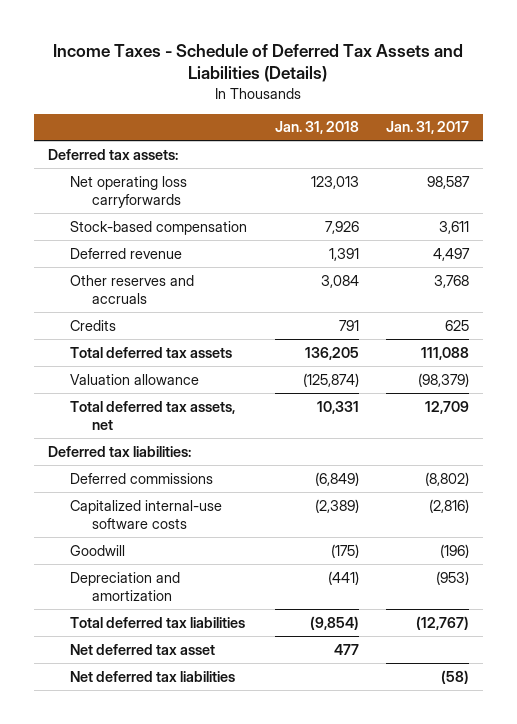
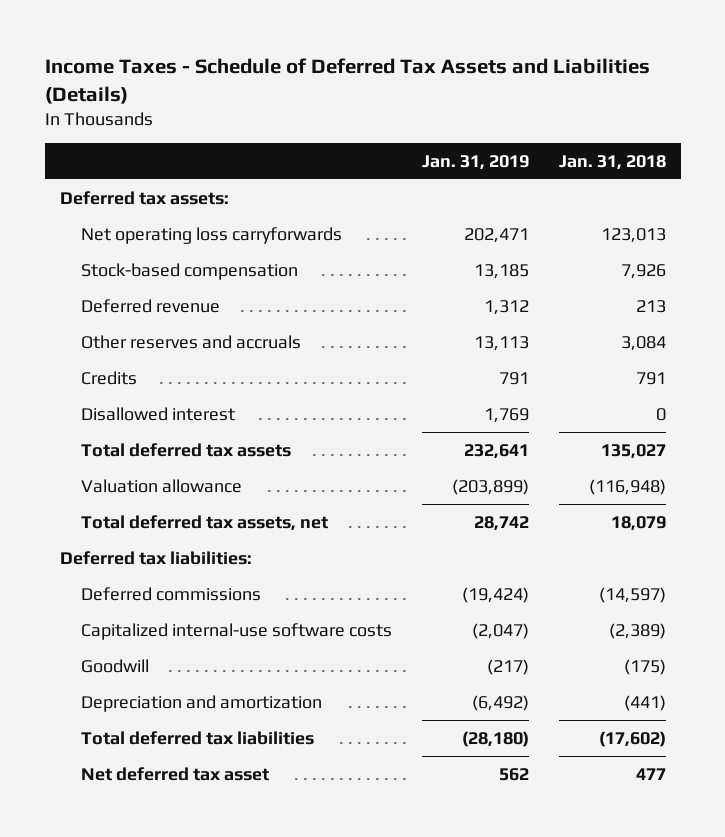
- | Jan. 31, 2018 | Jan. 31, 2017
+ | Jan. 31, 2019 | Jan. 31, 2018
- Deferred revenue | 1,391 | 4,497
+ Deferred revenue | 1,312 | 213
- Total deferred tax assets | 136,205 | 111,088
- Valuation allowance | (125,874) | (98,379)
- Total deferred tax assets, net | 10,331 | 12,709
+ Disallowed interest | 1,769 | 0
+ Total deferred tax assets | 232,641 | 135,027
+ Valuation allowance | (203,899) | (116,948)
+ Total deferred tax assets, net | 28,742 | 18,079
- Deferred commissions | (6,849) | (8,802)
+ Deferred commissions | (19,424) | (14,597)
- Total deferred tax liabilities | (9,854) | (12,767)
+ Total deferred tax liabilities | (28,180) | (17,602)
- Net deferred tax liabilities | | (58)

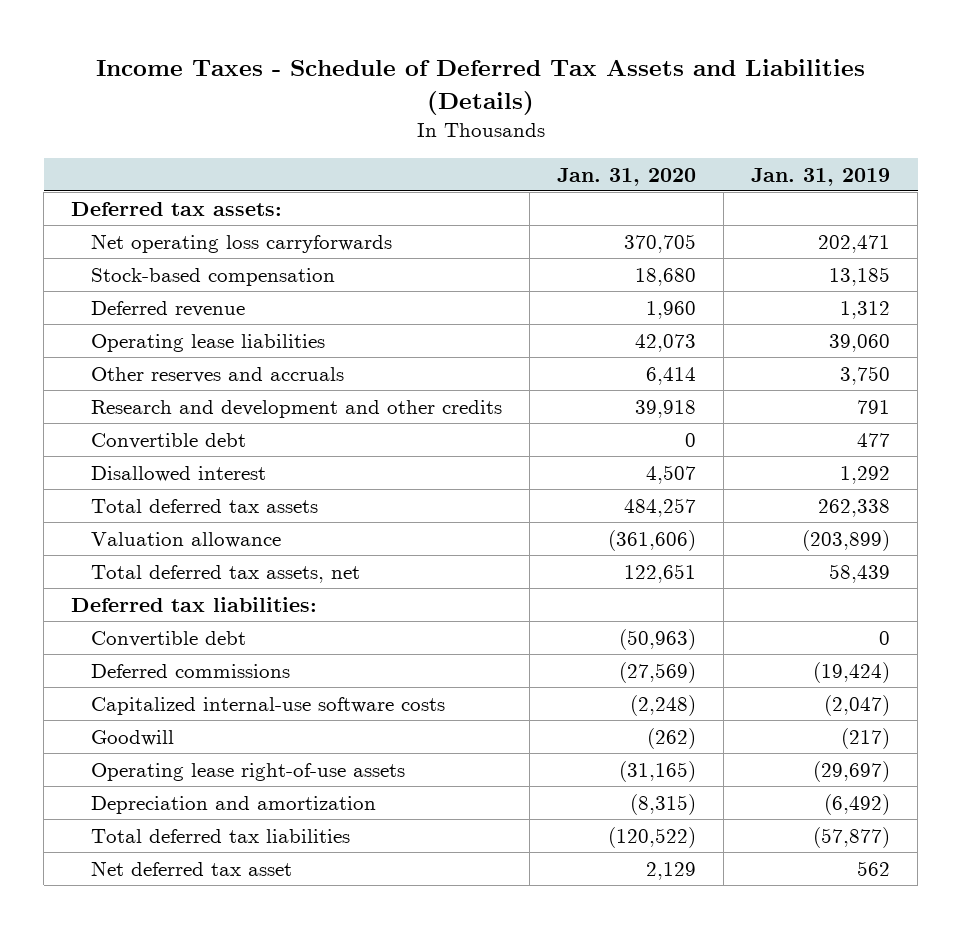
- | Jan. 31, 2019 | Jan. 31, 2018
+ | Jan. 31, 2020 | Jan. 31, 2019
- Other reserves and accruals | 13,113 | 3,084
- Credits | 791 | 791
- Disallowed interest | 1,769 | 0
- Total deferred tax assets | 232,641 | 135,027
+ Operating lease liabilities | 42,073 | 39,060
+ Other reserves and accruals | 6,414 | 3,750
+ Research and development and other credits | 39,918 | 791
+ Convertible debt | 0 | 477
+ Disallowed interest | 4,507 | 1,292
+ Total deferred tax assets | 484,257 | 262,338
- Total deferred tax assets, net | 28,742 | 18,079
+ Total deferred tax assets, net | 122,651 | 58,439
+ Convertible debt | (50,963) | 0
+ Operating lease right-of-use assets | (31,165) | (29,697)
- Total deferred tax liabilities | (28,180) | (17,602)
+ Total deferred tax liabilities | (120,522) | (57,877)

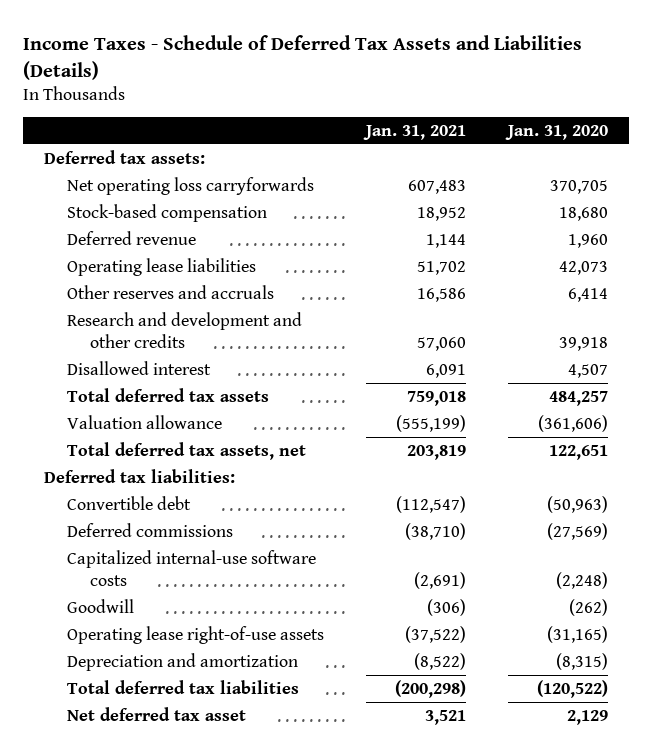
- | Jan. 31, 2020 | Jan. 31, 2019
+ | Jan. 31, 2021 | Jan. 31, 2020
- Convertible debt | 0 | 477

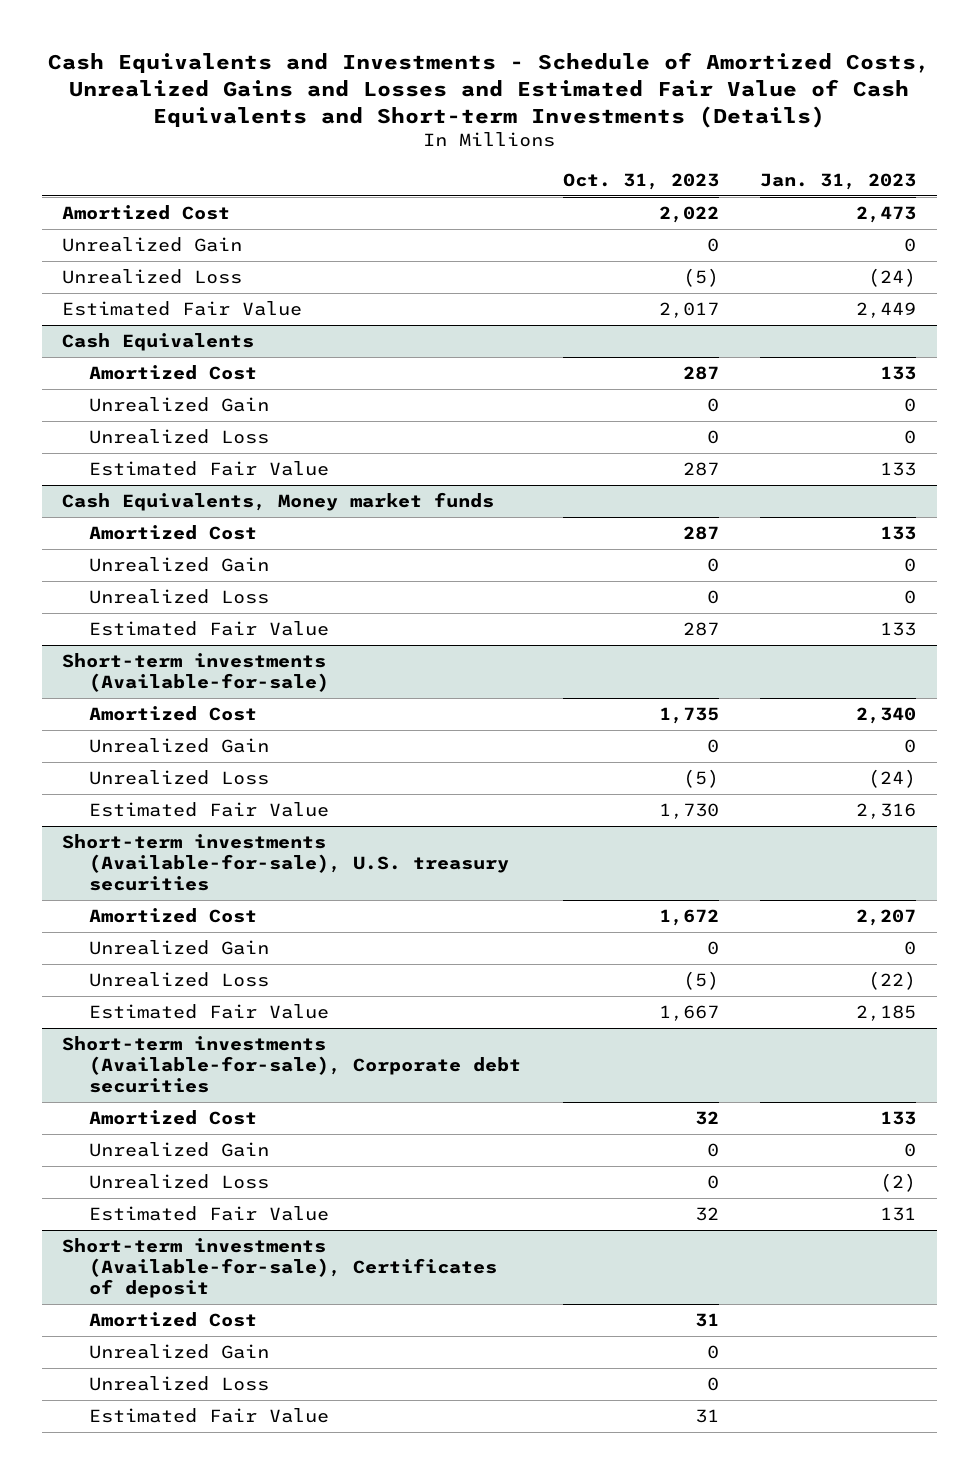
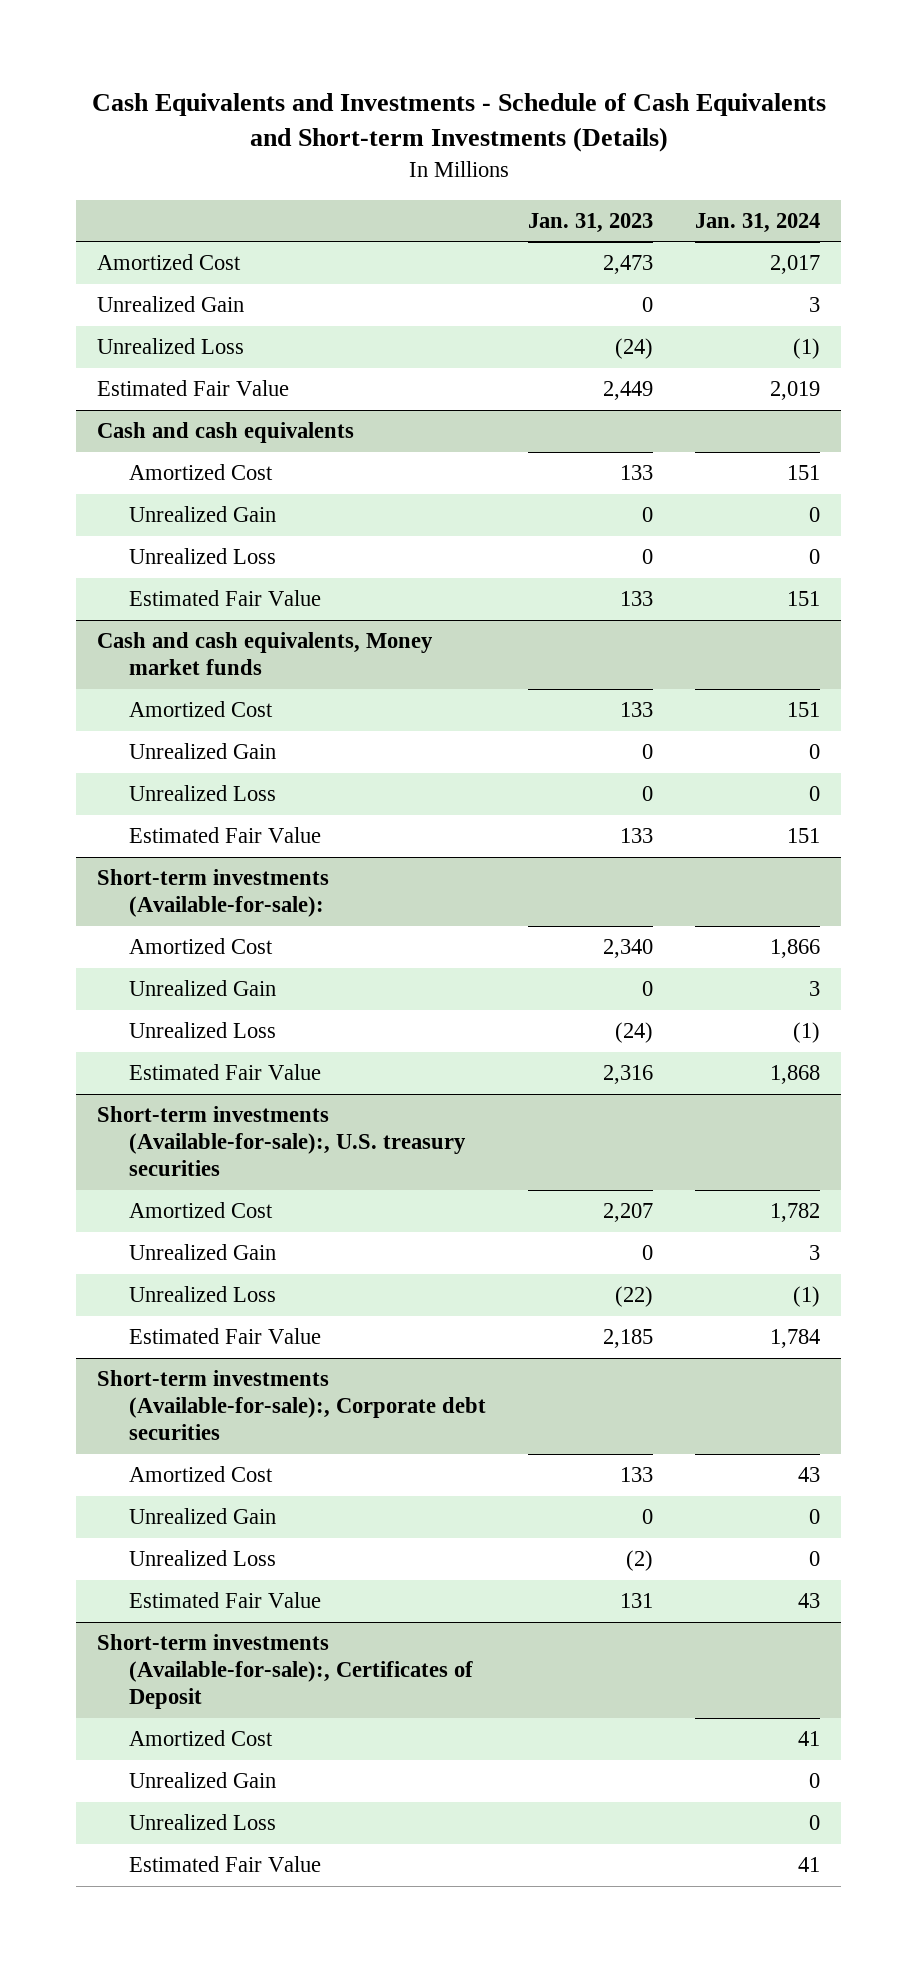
- Cash Equivalents and Investments - Schedule of Amortized Costs, Unrealized Gains and Losses and Estimated Fair Value of Cash Equivalents and Short-term Investments (Details)
+ Cash Equivalents and Investments - Schedule of Cash Equivalents and Short-term Investments (Details)
- | Oct. 31, 2023 | Jan. 31, 2023
+ | Jan. 31, 2023 | Jan. 31, 2024
- Cash Equivalents
+ Cash and cash equivalents
- Cash Equivalents, Money market funds
+ Cash and cash equivalents, Money market funds
- Short-term investments (Available-for-sale)
+ Short-term investments (Available-for-sale):
- Short-term investments (Available-for-sale), U.S. treasury securities
+ Short-term investments (Available-for-sale):, U.S. treasury securities
- Short-term investments (Available-for-sale), Corporate debt securities
+ Short-term investments (Available-for-sale):, Corporate debt securities
- Short-term investments (Available-for-sale), Certificates of deposit
+ Short-term investments (Available-for-sale):, Certificates of Deposit

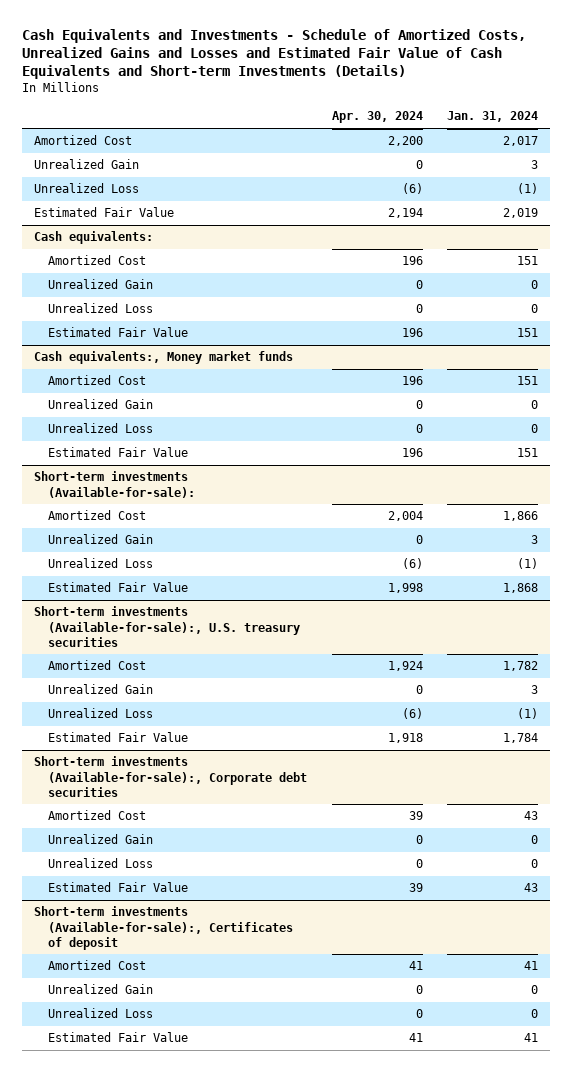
- Cash Equivalents and Investments - Schedule of Cash Equivalents and Short-term Investments (Details)
+ Cash Equivalents and Investments - Schedule of Amortized Costs, Unrealized Gains and Losses and Estimated Fair Value of Cash Equivalents and Short-term Investments (Details)
- | Jan. 31, 2023 | Jan. 31, 2024
+ | Apr. 30, 2024 | Jan. 31, 2024
- Cash and cash equivalents
+ Cash equivalents:
- Cash and cash equivalents, Money market funds
+ Cash equivalents:, Money market funds
- Short-term investments (Available-for-sale):, Certificates of Deposit
+ Short-term investments (Available-for-sale):, Certificates of deposit

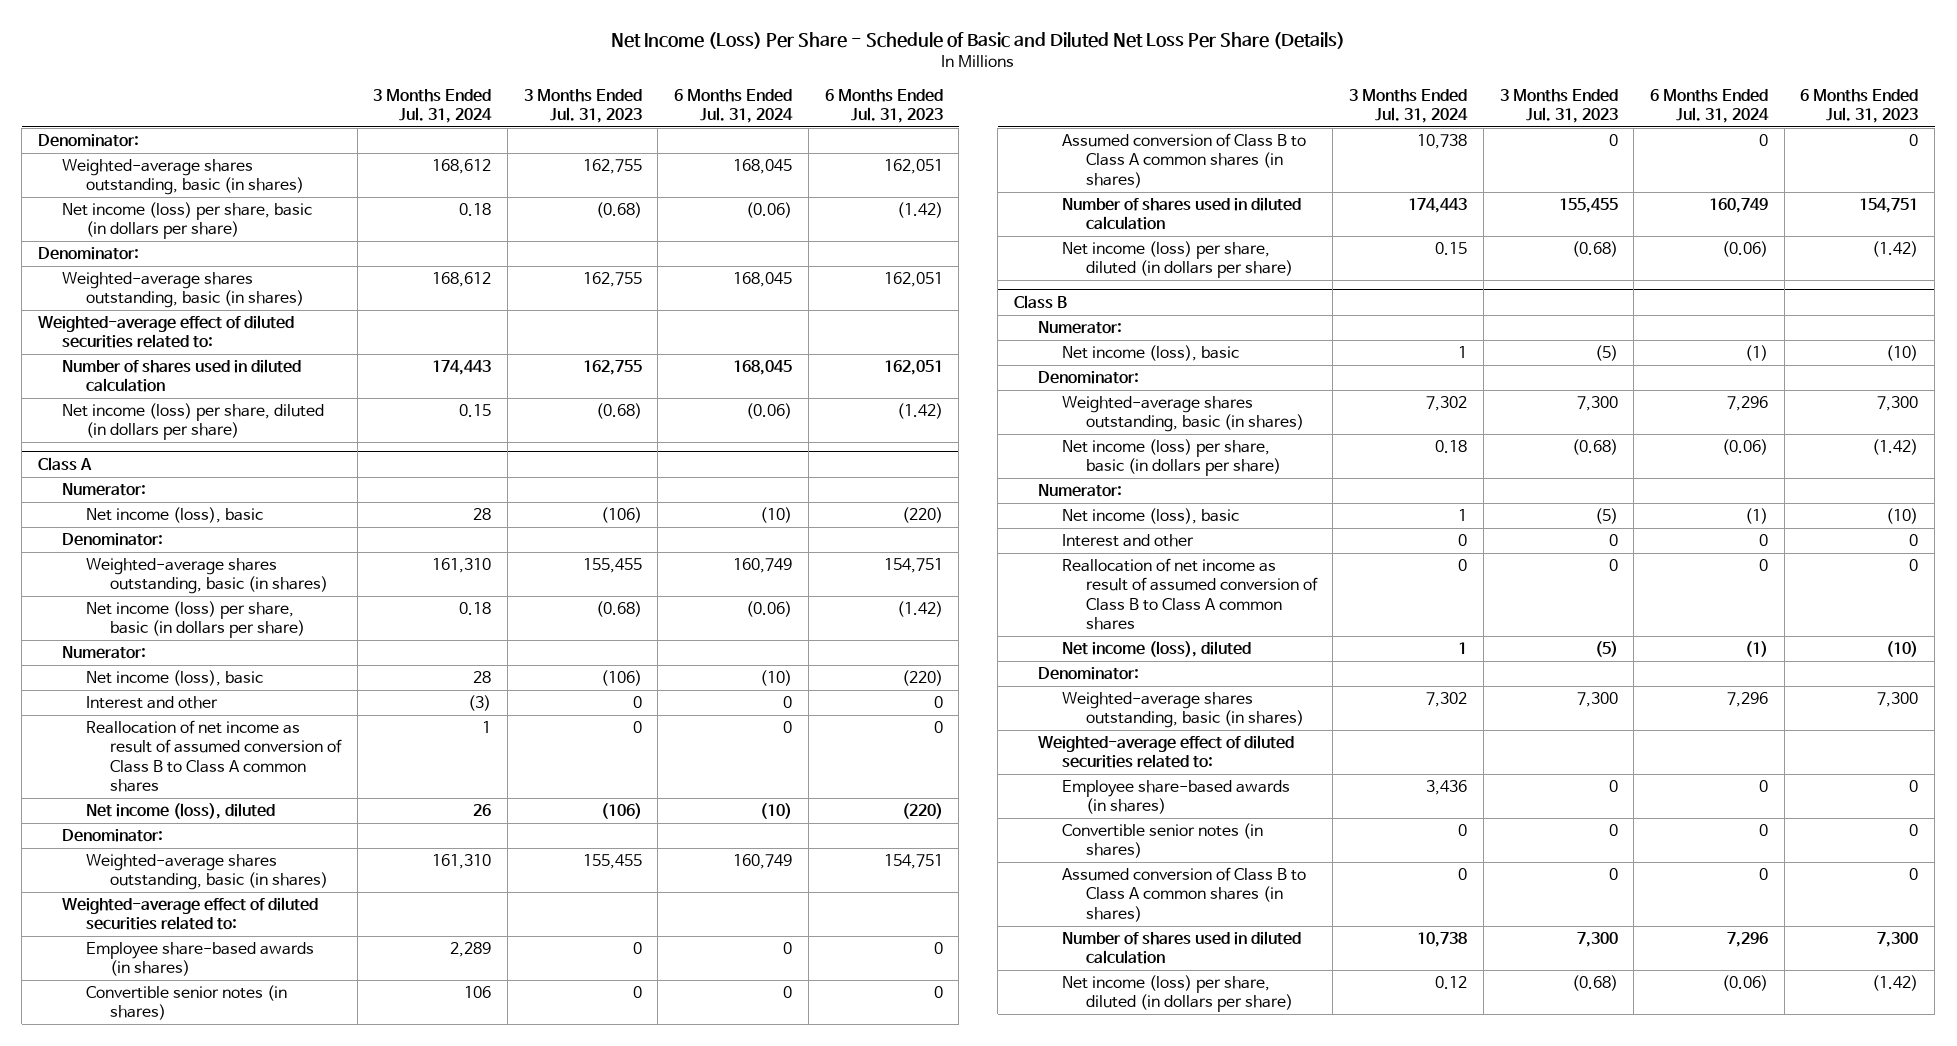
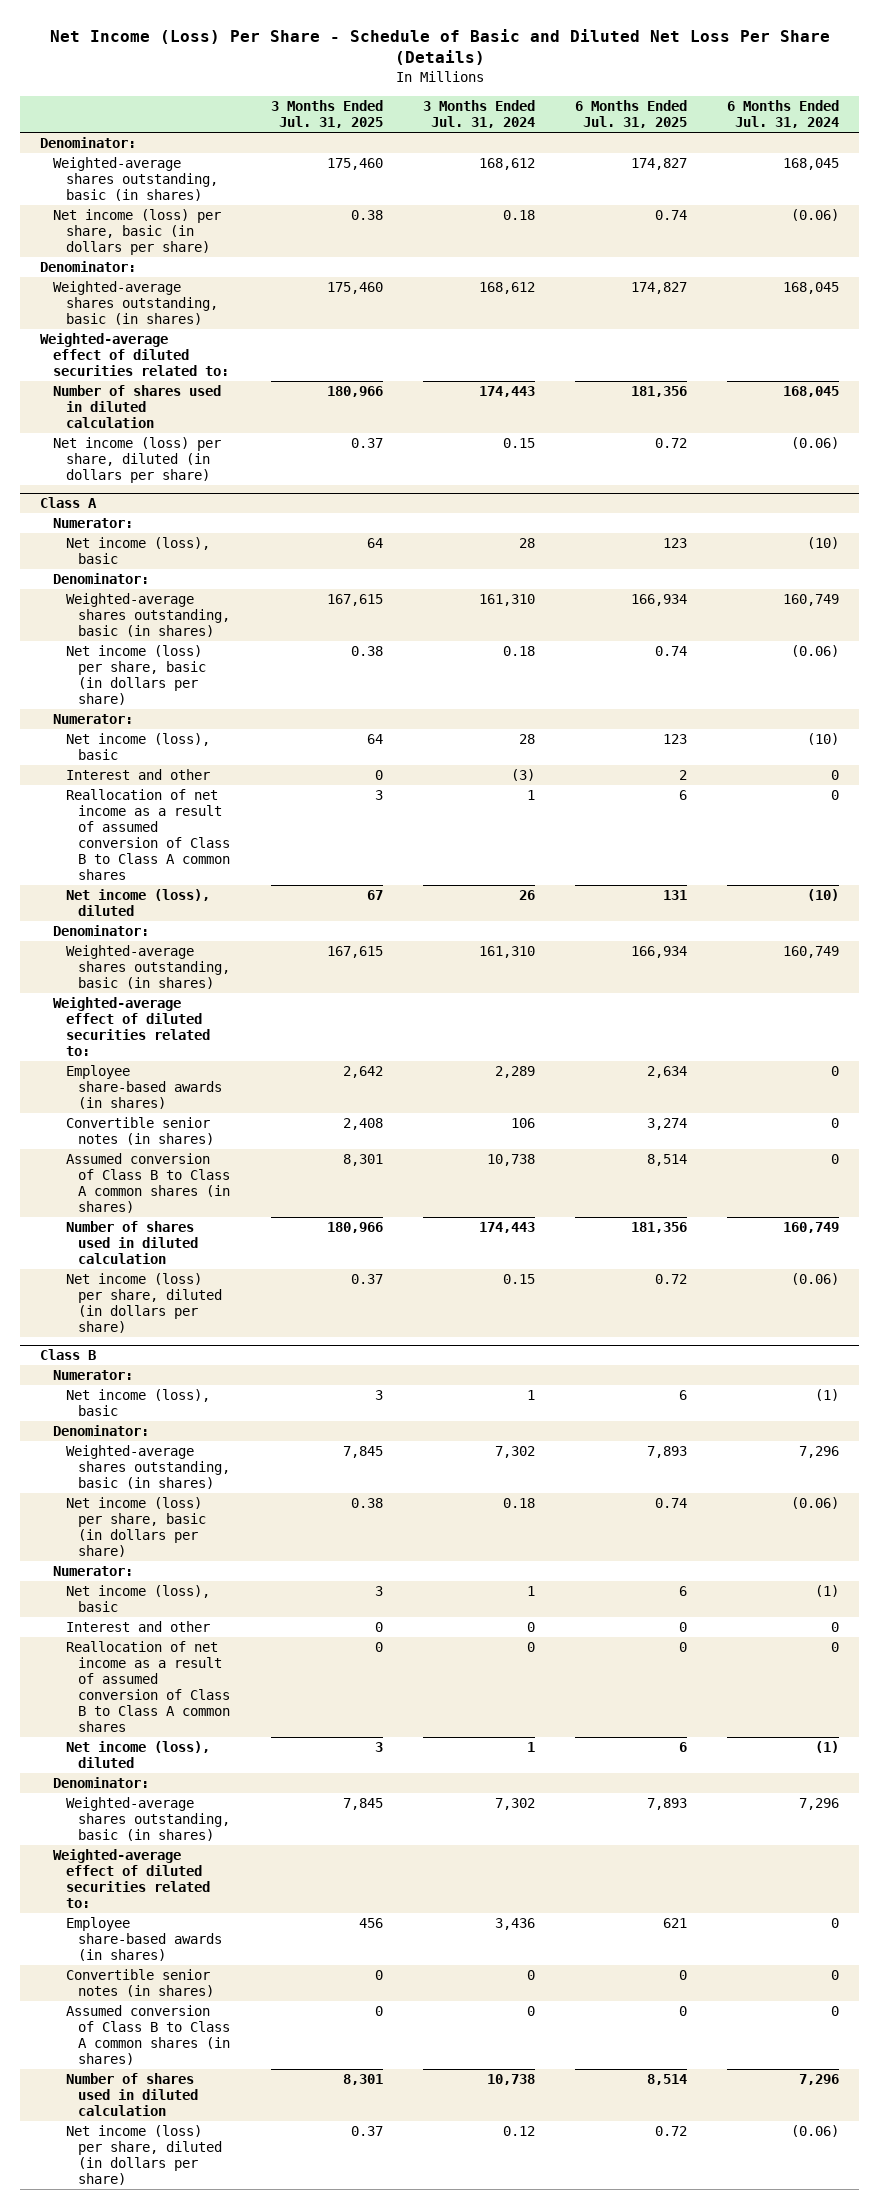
- | 3 Months Ended Jul. 31, 2024 | 3 Months Ended Jul. 31, 2023 | 6 Months Ended Jul. 31, 2024 | 6 Months Ended Jul. 31, 2023
+ | 3 Months Ended Jul. 31, 2025 | 3 Months Ended Jul. 31, 2024 | 6 Months Ended Jul. 31, 2025 | 6 Months Ended Jul. 31, 2024
@ Class A
- Reallocation of net income as result of assumed conversion of Class B to Class A common shares | 1 | 0 | 0 | 0
+ Reallocation of net income as a result of assumed conversion of Class B to Class A common shares | 3 | 1 | 6 | 0
@ Class B
- Reallocation of net income as result of assumed conversion of Class B to Class A common shares | 0 | 0 | 0 | 0
+ Reallocation of net income as a result of assumed conversion of Class B to Class A common shares | 0 | 0 | 0 | 0

